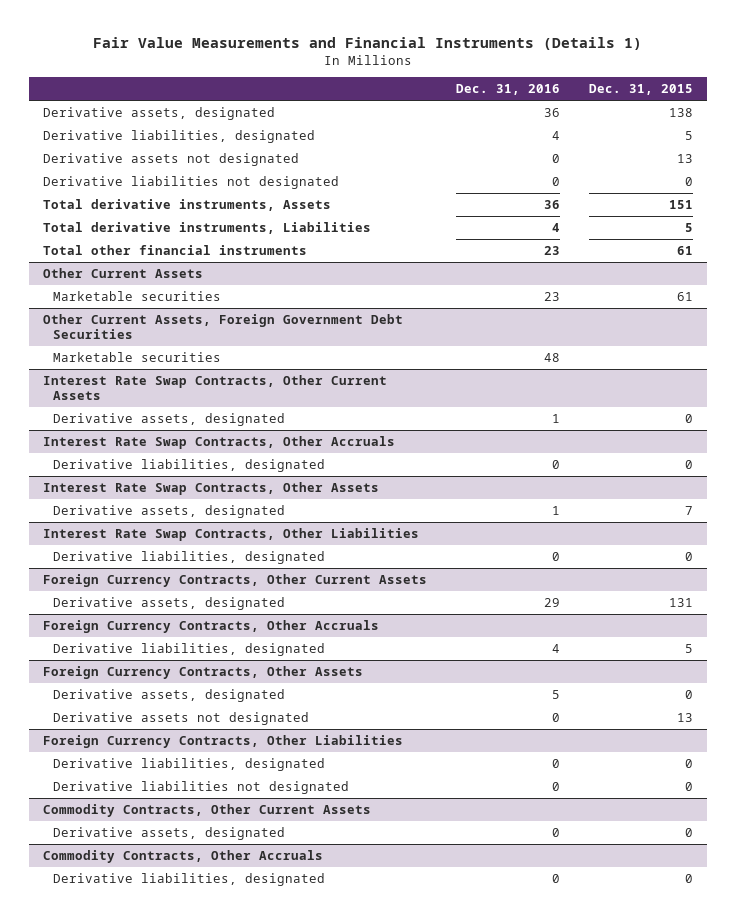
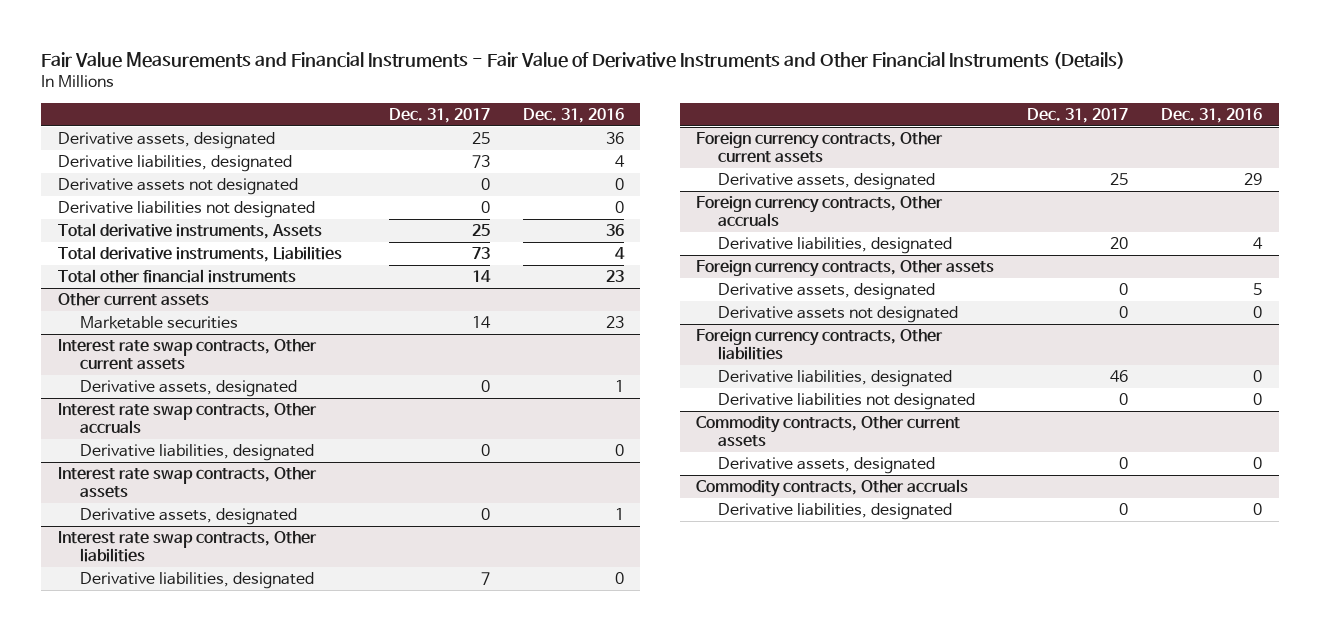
- Fair Value Measurements and Financial Instruments (Details 1)
+ Fair Value Measurements and Financial Instruments - Fair Value of Derivative Instruments and Other Financial Instruments (Details)
- | Dec. 31, 2016 | Dec. 31, 2015
+ | Dec. 31, 2017 | Dec. 31, 2016
- Other Current Assets
+ Other current assets
- Other Current Assets, Foreign Government Debt Securities
- Marketable securities | 48 |
- Interest Rate Swap Contracts, Other Current Assets
+ Interest rate swap contracts, Other current assets
- Interest Rate Swap Contracts, Other Accruals
+ Interest rate swap contracts, Other accruals
- Interest Rate Swap Contracts, Other Assets
+ Interest rate swap contracts, Other assets
- Interest Rate Swap Contracts, Other Liabilities
+ Interest rate swap contracts, Other liabilities
- Foreign Currency Contracts, Other Current Assets
+ Foreign currency contracts, Other current assets
- Foreign Currency Contracts, Other Accruals
+ Foreign currency contracts, Other accruals
- Foreign Currency Contracts, Other Assets
+ Foreign currency contracts, Other assets
- Foreign Currency Contracts, Other Liabilities
+ Foreign currency contracts, Other liabilities
- Commodity Contracts, Other Current Assets
+ Commodity contracts, Other current assets
- Commodity Contracts, Other Accruals
+ Commodity contracts, Other accruals

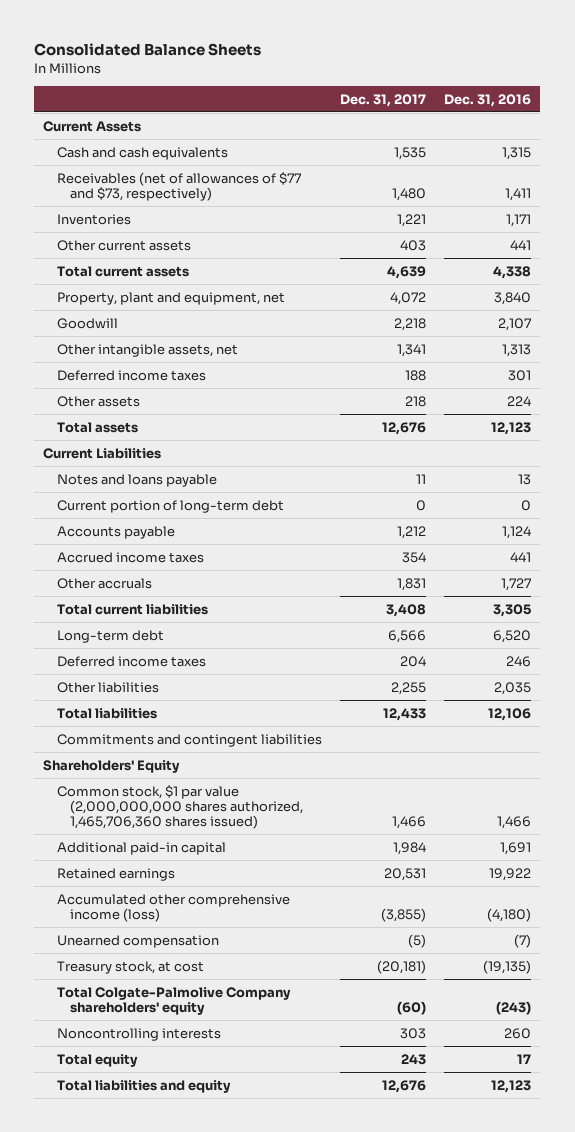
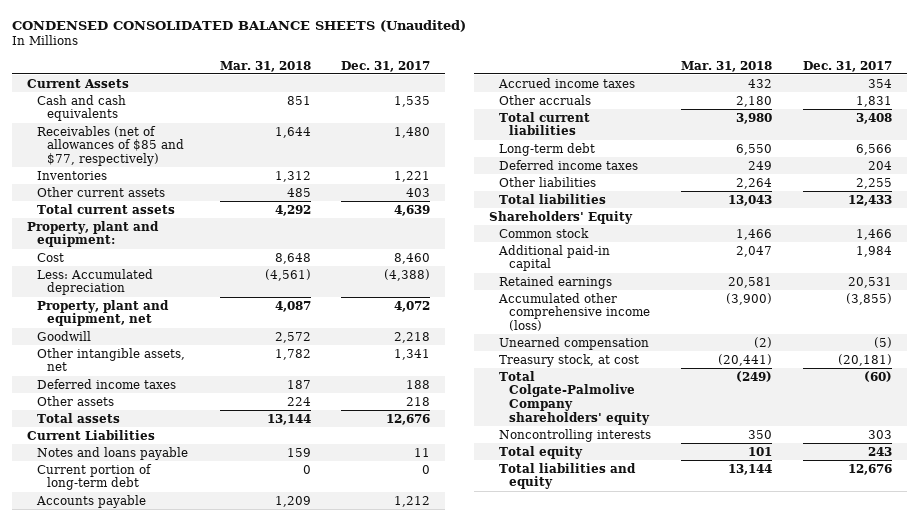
- Consolidated Balance Sheets
+ CONDENSED CONSOLIDATED BALANCE SHEETS (Unaudited)
- | Dec. 31, 2017 | Dec. 31, 2016
+ | Mar. 31, 2018 | Dec. 31, 2017
- Receivables (net of allowances of $77 and $73, respectively) | 1,480 | 1,411
+ Receivables (net of allowances of $85 and $77, respectively) | 1,644 | 1,480
+ Property, plant and equipment:
+ Cost | 8,648 | 8,460
+ Less: Accumulated depreciation | (4,561) | (4,388)
- Commitments and contingent liabilities
- Common stock, $1 par value (2,000,000,000 shares authorized, 1,465,706,360 shares issued) | 1,466 | 1,466
+ Common stock | 1,466 | 1,466

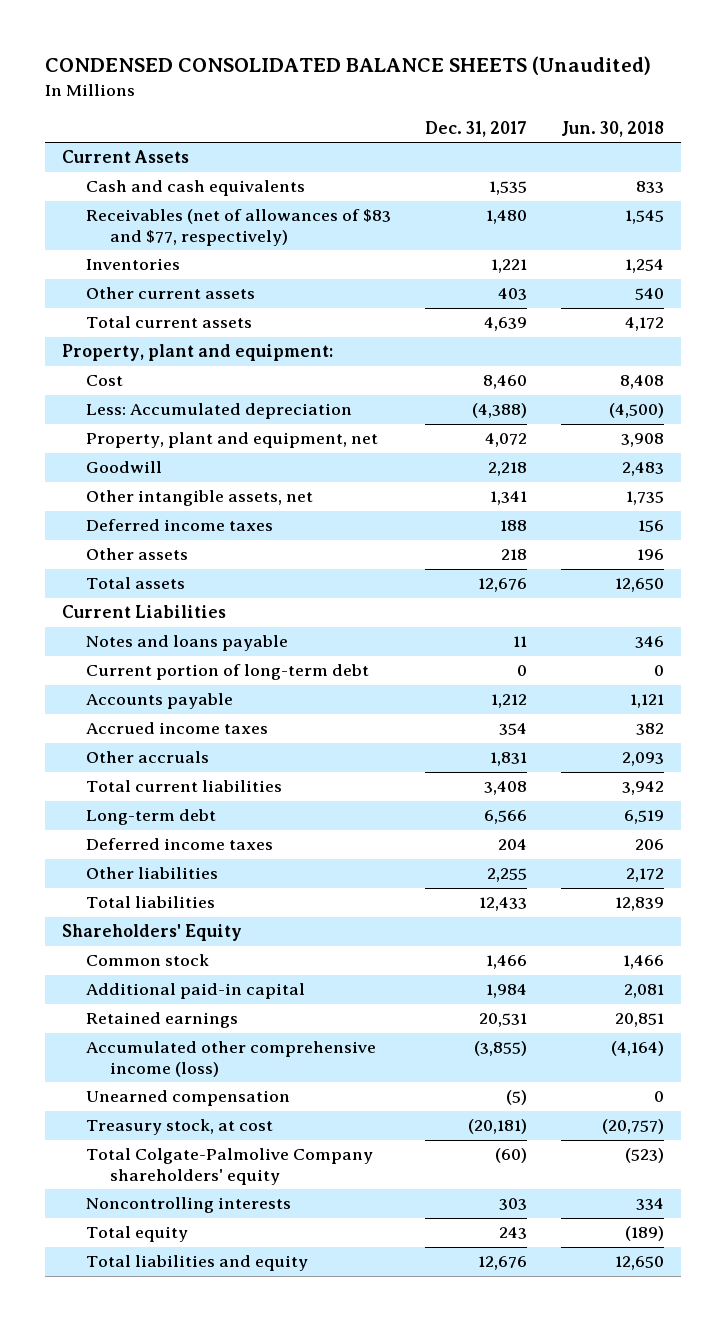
- | Mar. 31, 2018 | Dec. 31, 2017
+ | Dec. 31, 2017 | Jun. 30, 2018
- Receivables (net of allowances of $85 and $77, respectively) | 1,644 | 1,480
+ Receivables (net of allowances of $83 and $77, respectively) | 1,480 | 1,545

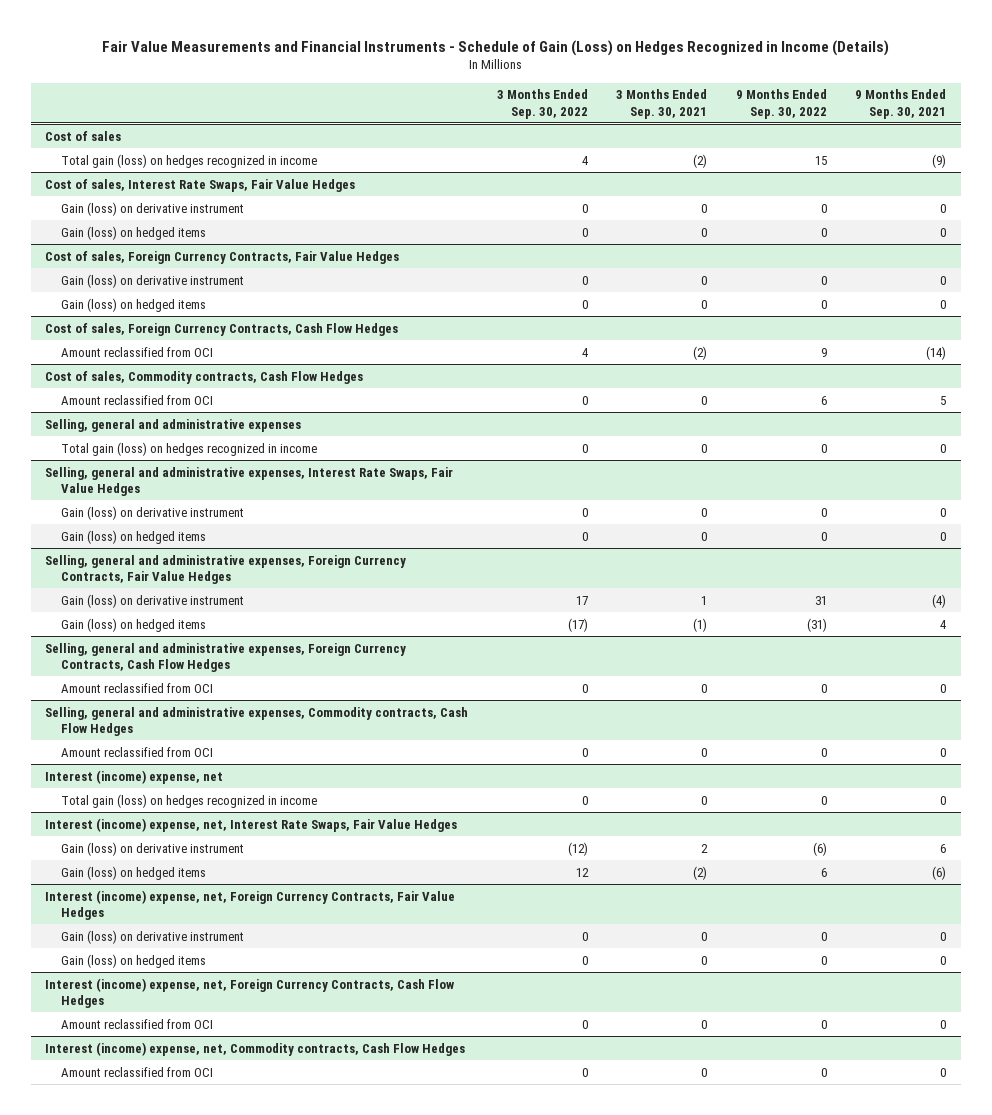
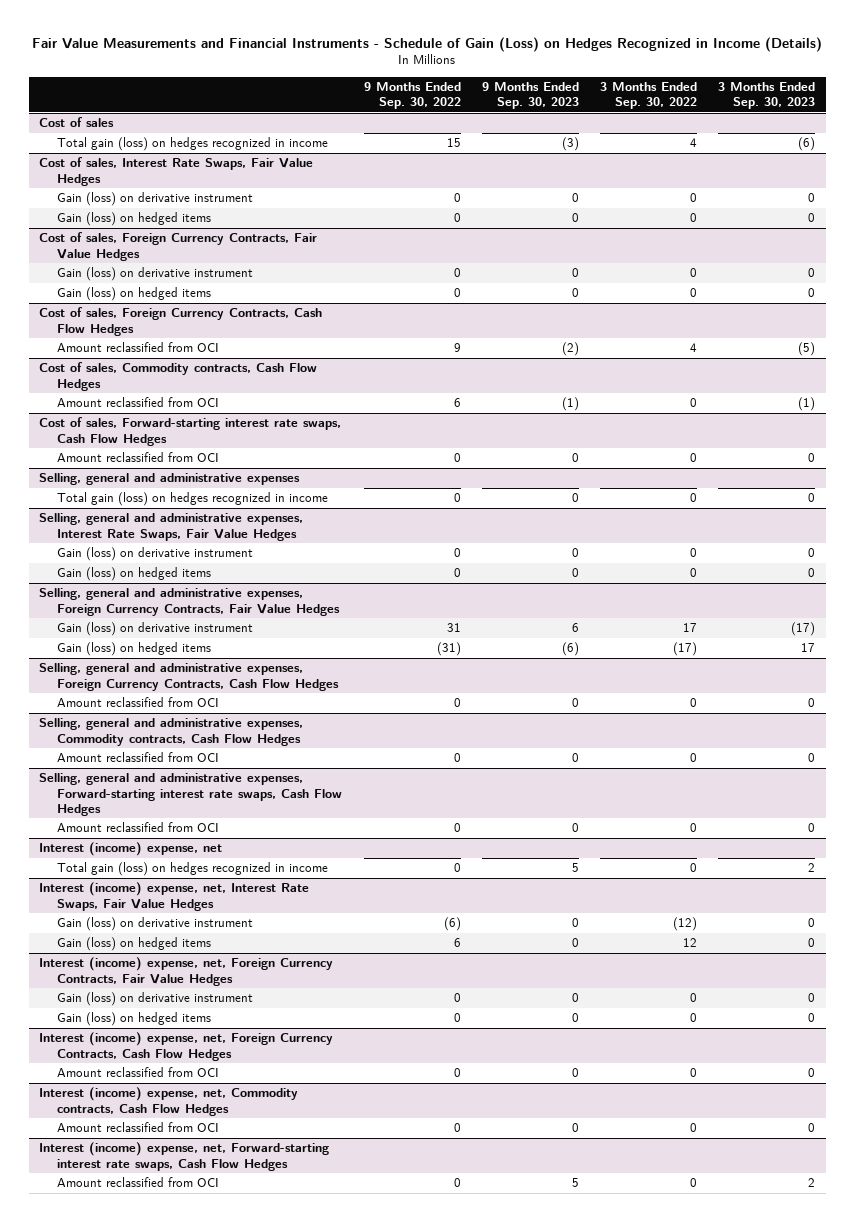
- | 3 Months Ended Sep. 30, 2022 | 3 Months Ended Sep. 30, 2021 | 9 Months Ended Sep. 30, 2022 | 9 Months Ended Sep. 30, 2021
+ | 9 Months Ended Sep. 30, 2022 | 9 Months Ended Sep. 30, 2023 | 3 Months Ended Sep. 30, 2022 | 3 Months Ended Sep. 30, 2023
+ Cost of sales, Forward-starting interest rate swaps, Cash Flow Hedges
+ Amount reclassified from OCI | 0 | 0 | 0 | 0
+ Selling, general and administrative expenses, Forward-starting interest rate swaps, Cash Flow Hedges
+ Amount reclassified from OCI | 0 | 0 | 0 | 0
+ Interest (income) expense, net, Forward-starting interest rate swaps, Cash Flow Hedges
+ Amount reclassified from OCI | 0 | 5 | 0 | 2

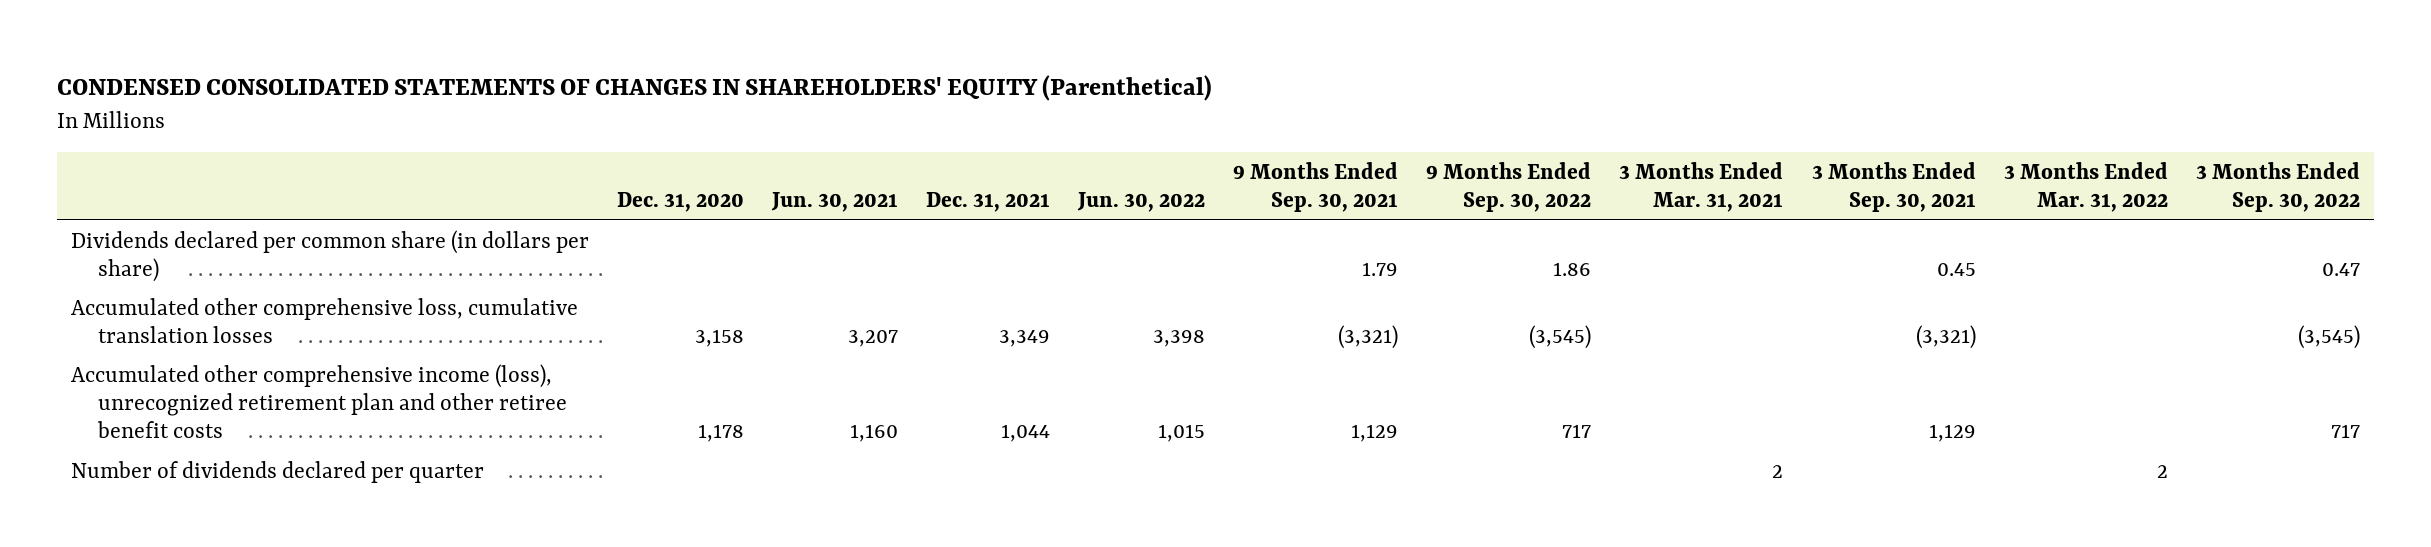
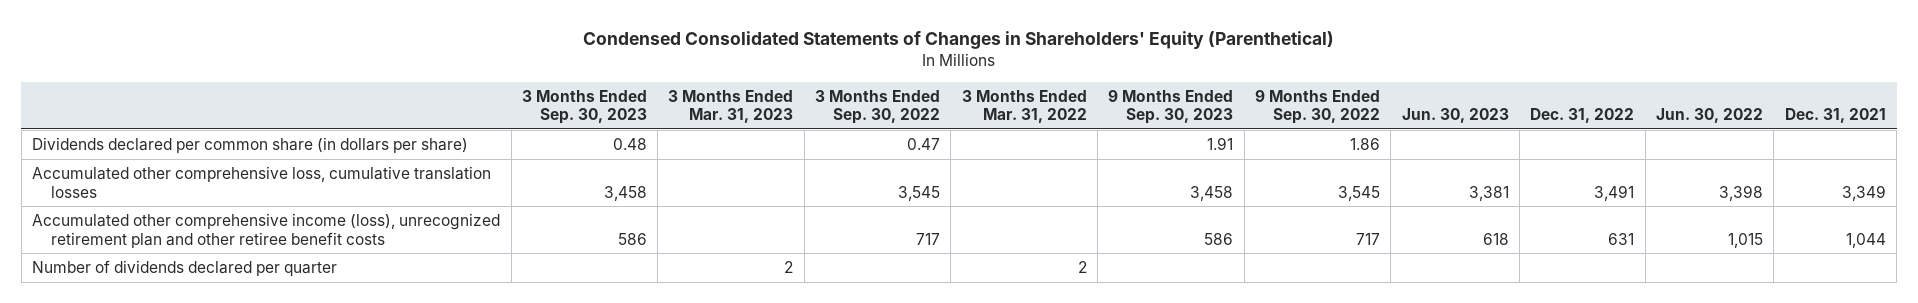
- CONDENSED CONSOLIDATED STATEMENTS OF CHANGES IN SHAREHOLDERS' EQUITY (Parenthetical)
+ Condensed Consolidated Statements of Changes in Shareholders' Equity (Parenthetical)
- | Dec. 31, 2020 | Jun. 30, 2021 | Dec. 31, 2021 | Jun. 30, 2022 | 9 Months Ended Sep. 30, 2021 | 9 Months Ended Sep. 30, 2022 | 3 Months Ended Mar. 31, 2021 | 3 Months Ended Sep. 30, 2021 | 3 Months Ended Mar. 31, 2022 | 3 Months Ended Sep. 30, 2022
+ | 3 Months Ended Sep. 30, 2023 | 3 Months Ended Mar. 31, 2023 | 3 Months Ended Sep. 30, 2022 | 3 Months Ended Mar. 31, 2022 | 9 Months Ended Sep. 30, 2023 | 9 Months Ended Sep. 30, 2022 | Jun. 30, 2023 | Dec. 31, 2022 | Jun. 30, 2022 | Dec. 31, 2021
- Accumulated other comprehensive loss, cumulative translation losses | 3,158 | 3,207 | 3,349 | 3,398 | (3,321) | (3,545) | | (3,321) | | (3,545)
+ Accumulated other comprehensive loss, cumulative translation losses | 3,458 | | 3,545 | | 3,458 | 3,545 | 3,381 | 3,491 | 3,398 | 3,349

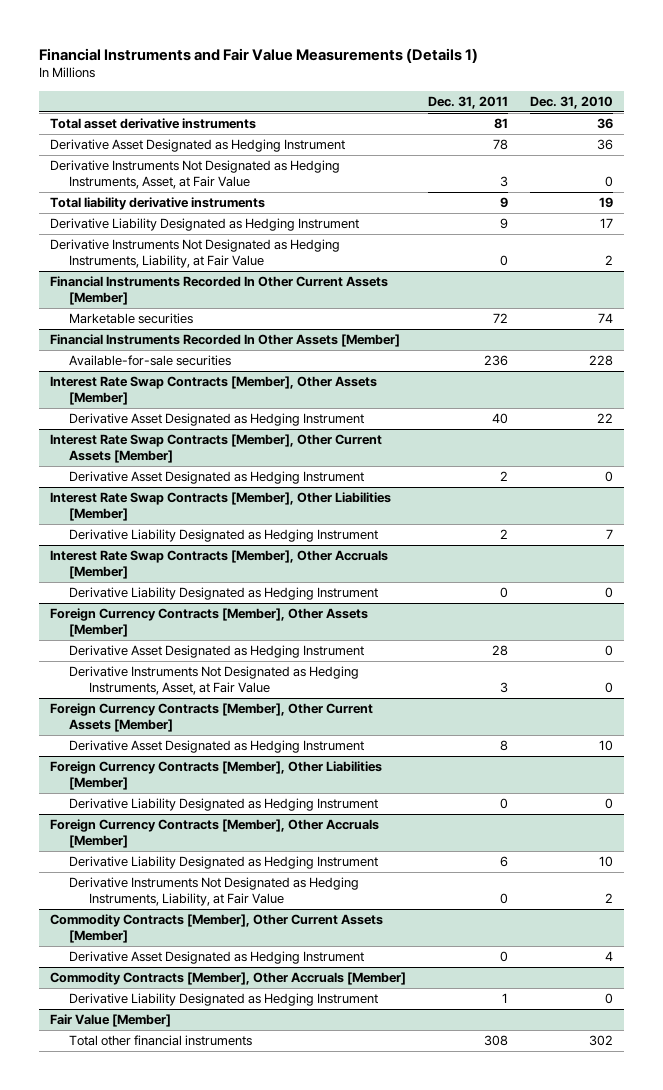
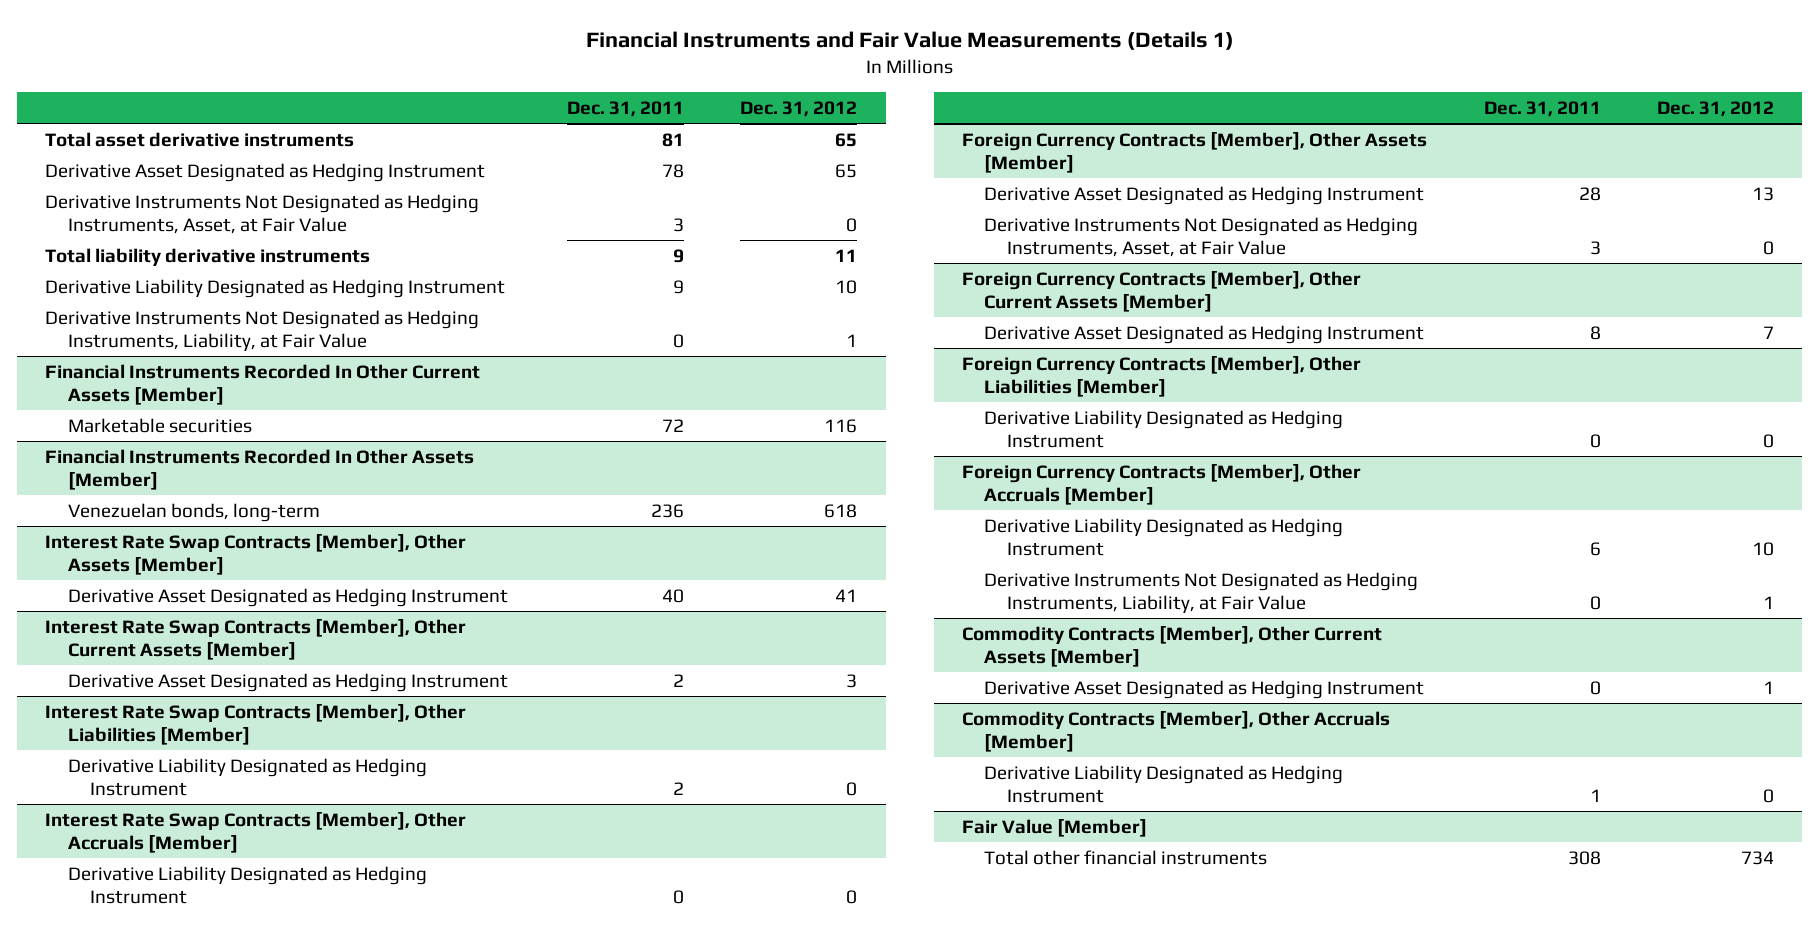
- | Dec. 31, 2011 | Dec. 31, 2010
+ | Dec. 31, 2011 | Dec. 31, 2012
@ Financial Instruments Recorded In Other Assets [Member]
- Available-for-sale securities | 236 | 228
+ Venezuelan bonds, long-term | 236 | 618

